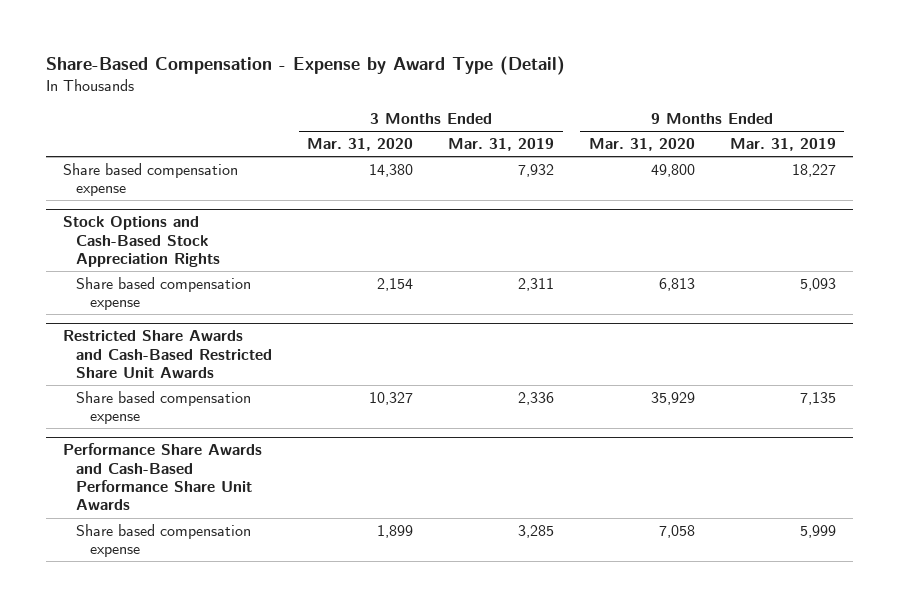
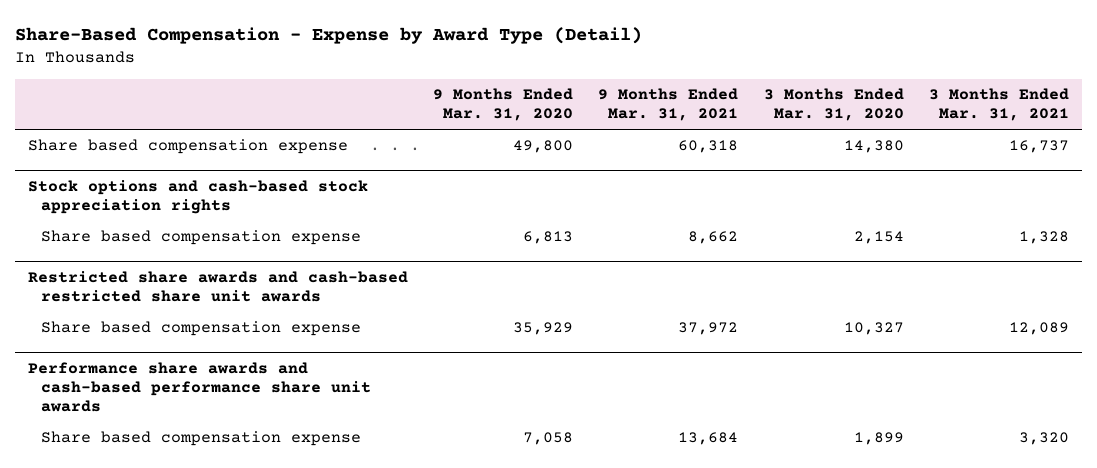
- | 3 Months Ended Mar. 31, 2020 | 3 Months Ended Mar. 31, 2019 | 9 Months Ended Mar. 31, 2020 | 9 Months Ended Mar. 31, 2019
+ | 9 Months Ended Mar. 31, 2020 | 9 Months Ended Mar. 31, 2021 | 3 Months Ended Mar. 31, 2020 | 3 Months Ended Mar. 31, 2021
- Stock Options and Cash-Based Stock Appreciation Rights
+ Stock options and cash-based stock appreciation rights
- Restricted Share Awards and Cash-Based Restricted Share Unit Awards
+ Restricted share awards and cash-based restricted share unit awards
- Performance Share Awards and Cash-Based Performance Share Unit Awards
+ Performance share awards and cash-based performance share unit awards

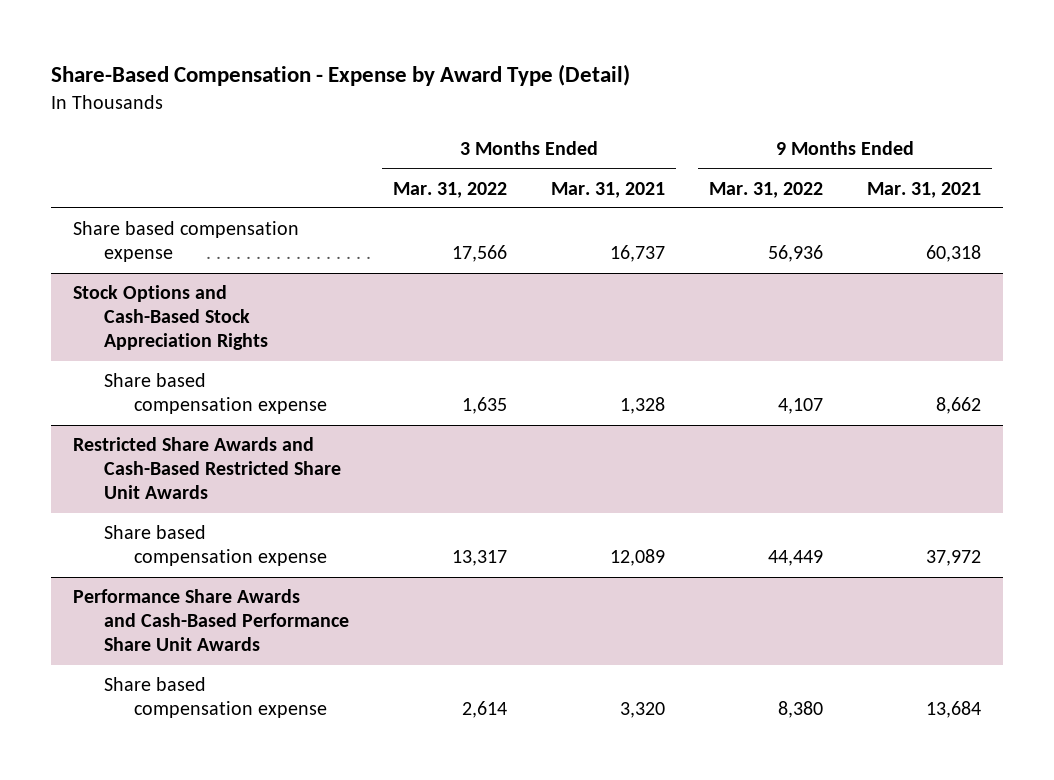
- | 9 Months Ended Mar. 31, 2020 | 9 Months Ended Mar. 31, 2021 | 3 Months Ended Mar. 31, 2020 | 3 Months Ended Mar. 31, 2021
+ | 3 Months Ended Mar. 31, 2022 | 3 Months Ended Mar. 31, 2021 | 9 Months Ended Mar. 31, 2022 | 9 Months Ended Mar. 31, 2021
- Stock options and cash-based stock appreciation rights
+ Stock Options and Cash-Based Stock Appreciation Rights
- Restricted share awards and cash-based restricted share unit awards
+ Restricted Share Awards and Cash-Based Restricted Share Unit Awards
- Performance share awards and cash-based performance share unit awards
+ Performance Share Awards and Cash-Based Performance Share Unit Awards

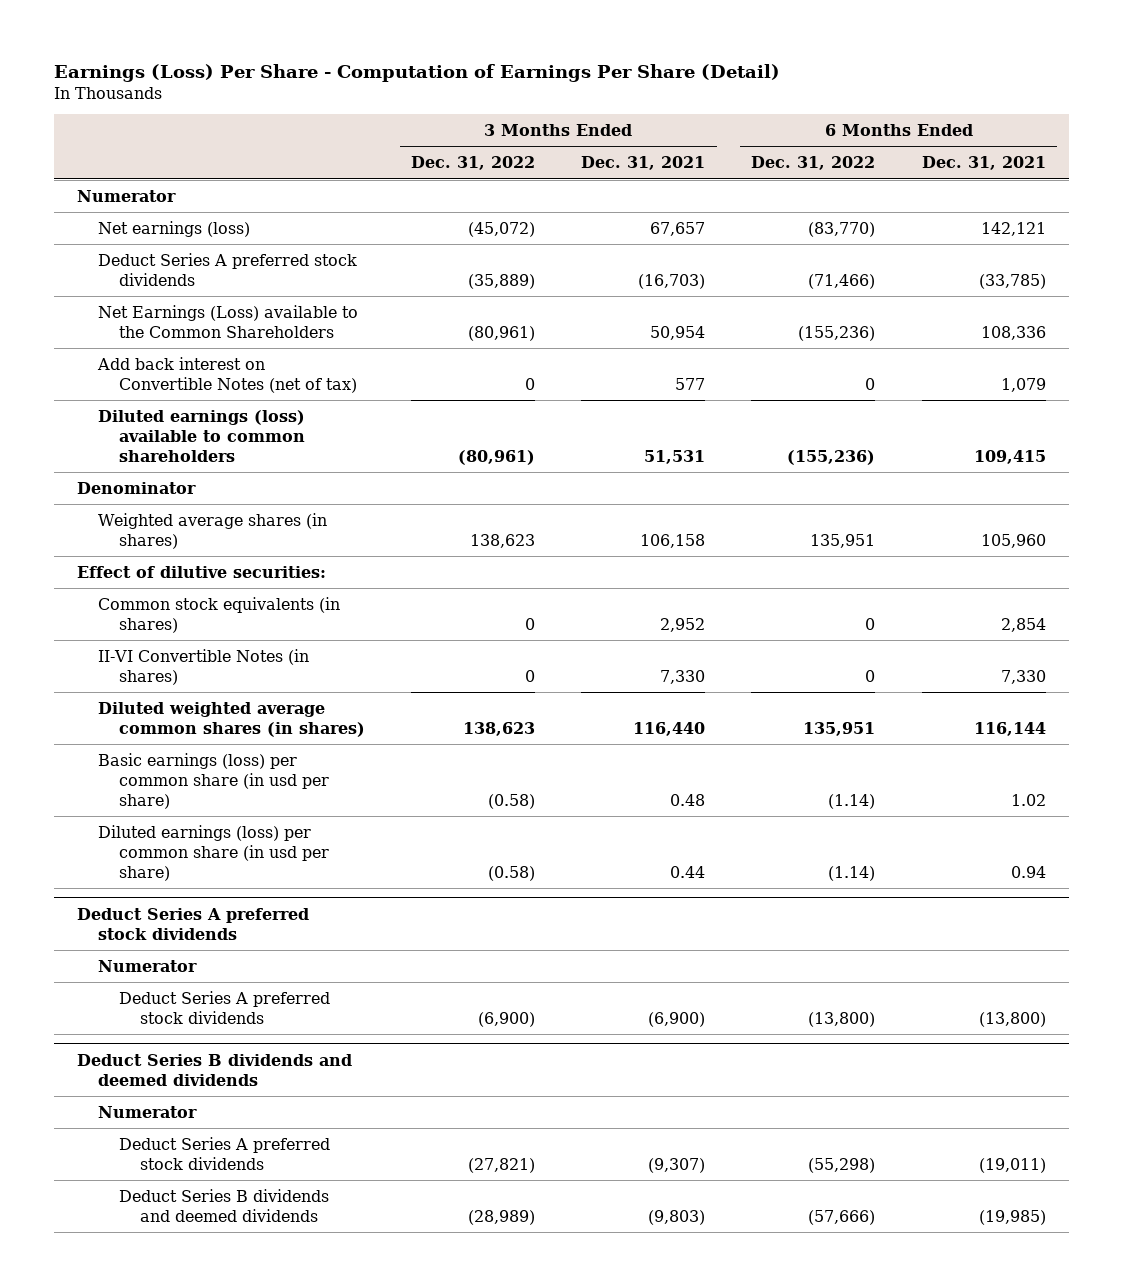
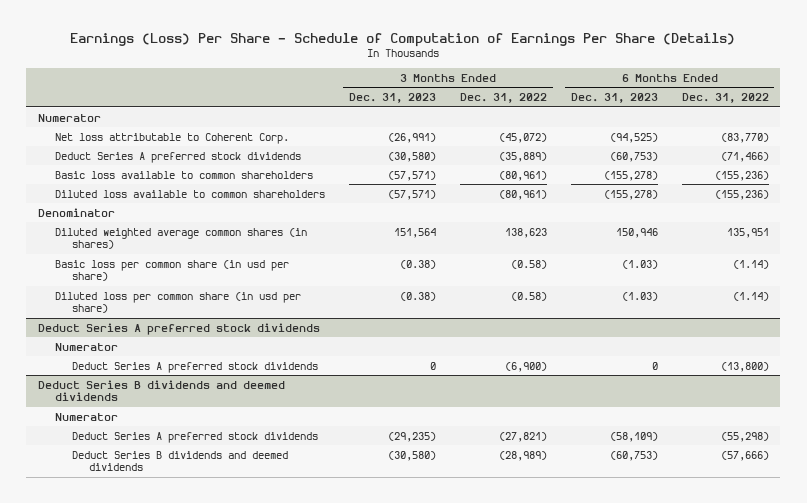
- Earnings (Loss) Per Share - Computation of Earnings Per Share (Detail)
+ Earnings (Loss) Per Share - Schedule of Computation of Earnings Per Share (Details)
- | 3 Months Ended Dec. 31, 2022 | 3 Months Ended Dec. 31, 2021 | 6 Months Ended Dec. 31, 2022 | 6 Months Ended Dec. 31, 2021
+ | 3 Months Ended Dec. 31, 2023 | 3 Months Ended Dec. 31, 2022 | 6 Months Ended Dec. 31, 2023 | 6 Months Ended Dec. 31, 2022
- Net earnings (loss) | (45,072) | 67,657 | (83,770) | 142,121
+ Net loss attributable to Coherent Corp. | (26,991) | (45,072) | (94,525) | (83,770)
- Net Earnings (Loss) available to the Common Shareholders | (80,961) | 50,954 | (155,236) | 108,336
- Add back interest on Convertible Notes (net of tax) | 0 | 577 | 0 | 1,079
- Diluted earnings (loss) available to common shareholders | (80,961) | 51,531 | (155,236) | 109,415
+ Basic loss available to common shareholders | (57,571) | (80,961) | (155,278) | (155,236)
+ Diluted loss available to common shareholders | (57,571) | (80,961) | (155,278) | (155,236)
- Weighted average shares (in shares) | 138,623 | 106,158 | 135,951 | 105,960
- Effect of dilutive securities:
- Common stock equivalents (in shares) | 0 | 2,952 | 0 | 2,854
- II-VI Convertible Notes (in shares) | 0 | 7,330 | 0 | 7,330
- Basic earnings (loss) per common share (in usd per share) | (0.58) | 0.48 | (1.14) | 1.02
- Diluted earnings (loss) per common share (in usd per share) | (0.58) | 0.44 | (1.14) | 0.94
+ Basic loss per common share (in usd per share) | (0.38) | (0.58) | (1.03) | (1.14)
+ Diluted loss per common share (in usd per share) | (0.38) | (0.58) | (1.03) | (1.14)

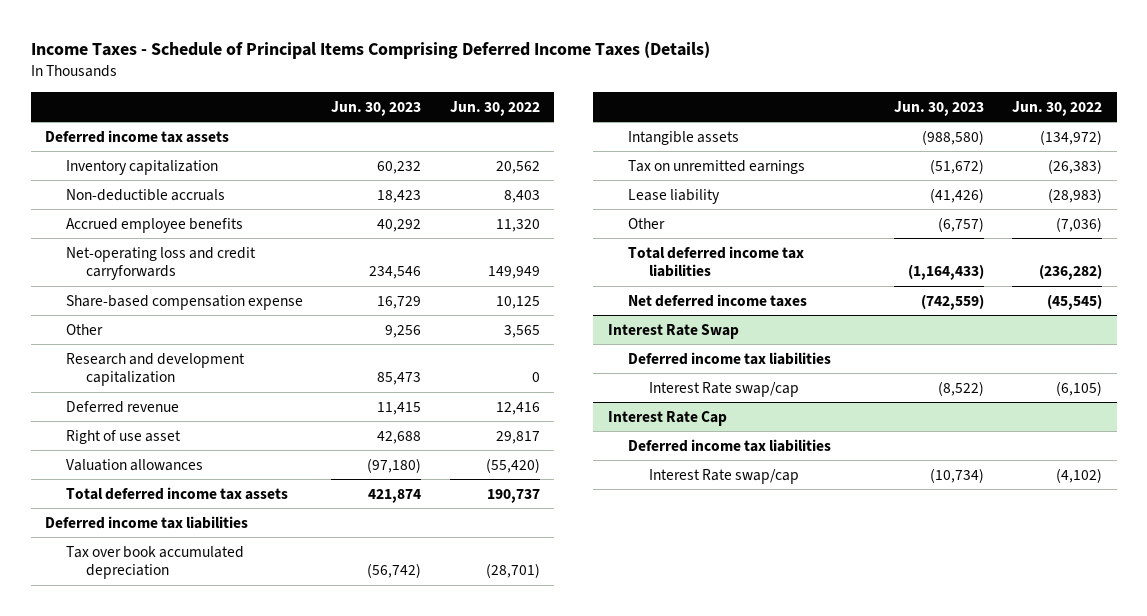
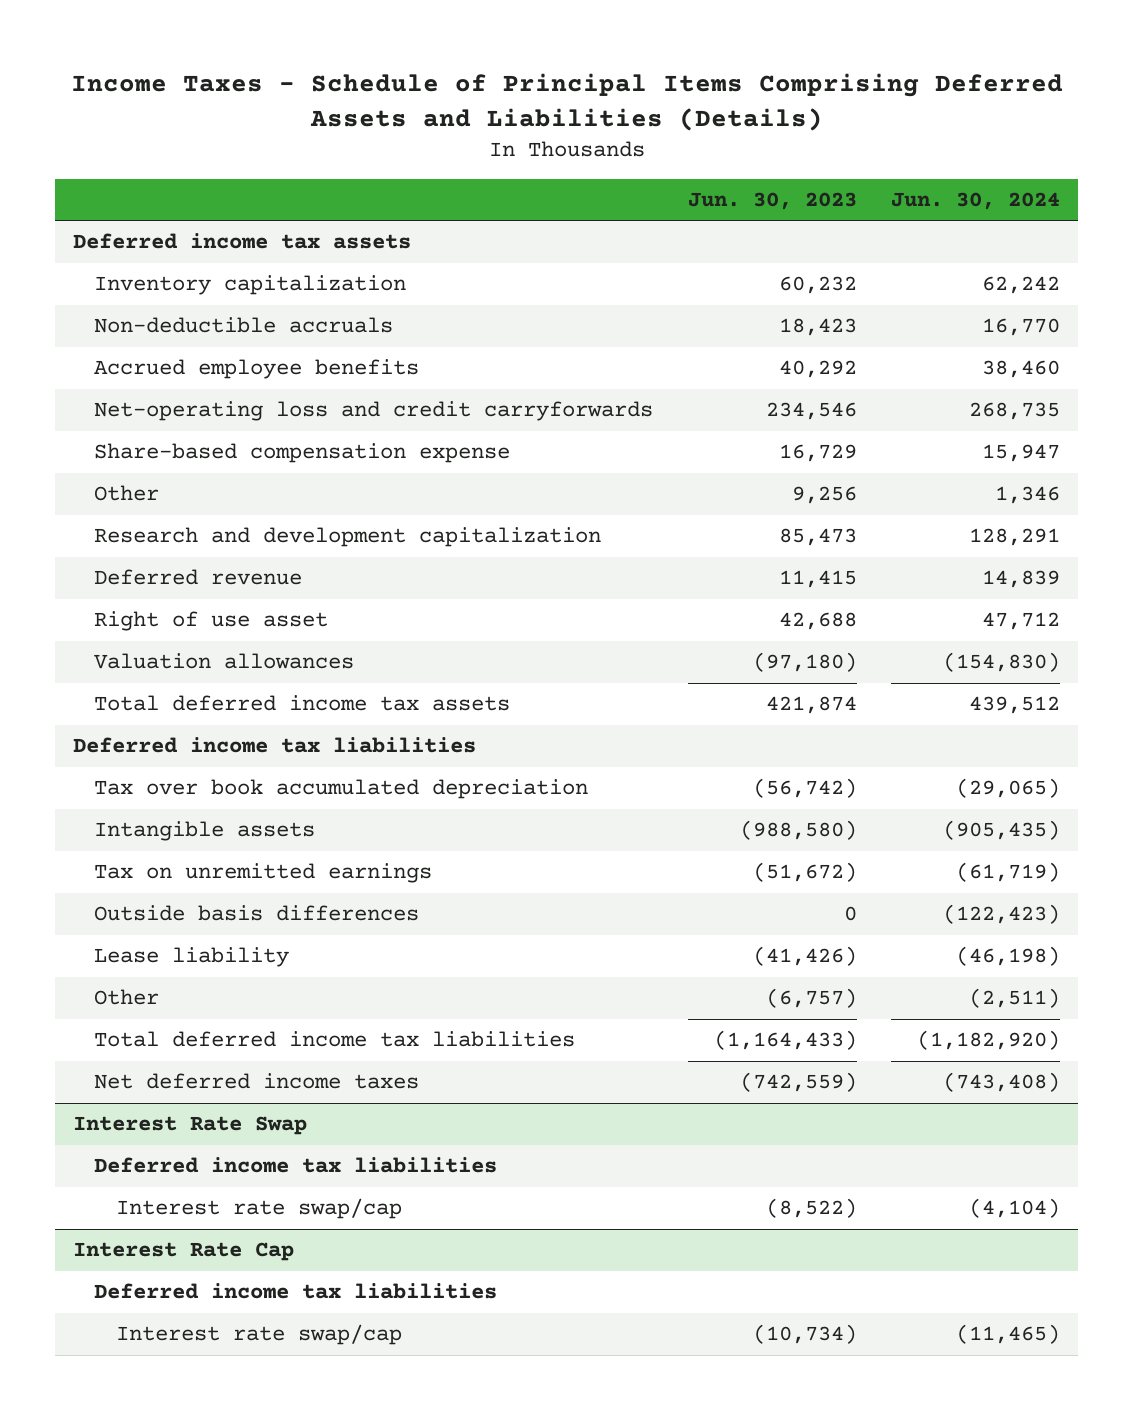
- Income Taxes - Schedule of Principal Items Comprising Deferred Income Taxes (Details)
+ Income Taxes - Schedule of Principal Items Comprising Deferred Assets and Liabilities (Details)
- | Jun. 30, 2023 | Jun. 30, 2022
+ | Jun. 30, 2023 | Jun. 30, 2024
+ Outside basis differences | 0 | (122,423)
@ Interest Rate Swap
- Interest Rate swap/cap | (8,522) | (6,105)
+ Interest rate swap/cap | (8,522) | (4,104)
@ Interest Rate Cap
- Interest Rate swap/cap | (10,734) | (4,102)
+ Interest rate swap/cap | (10,734) | (11,465)

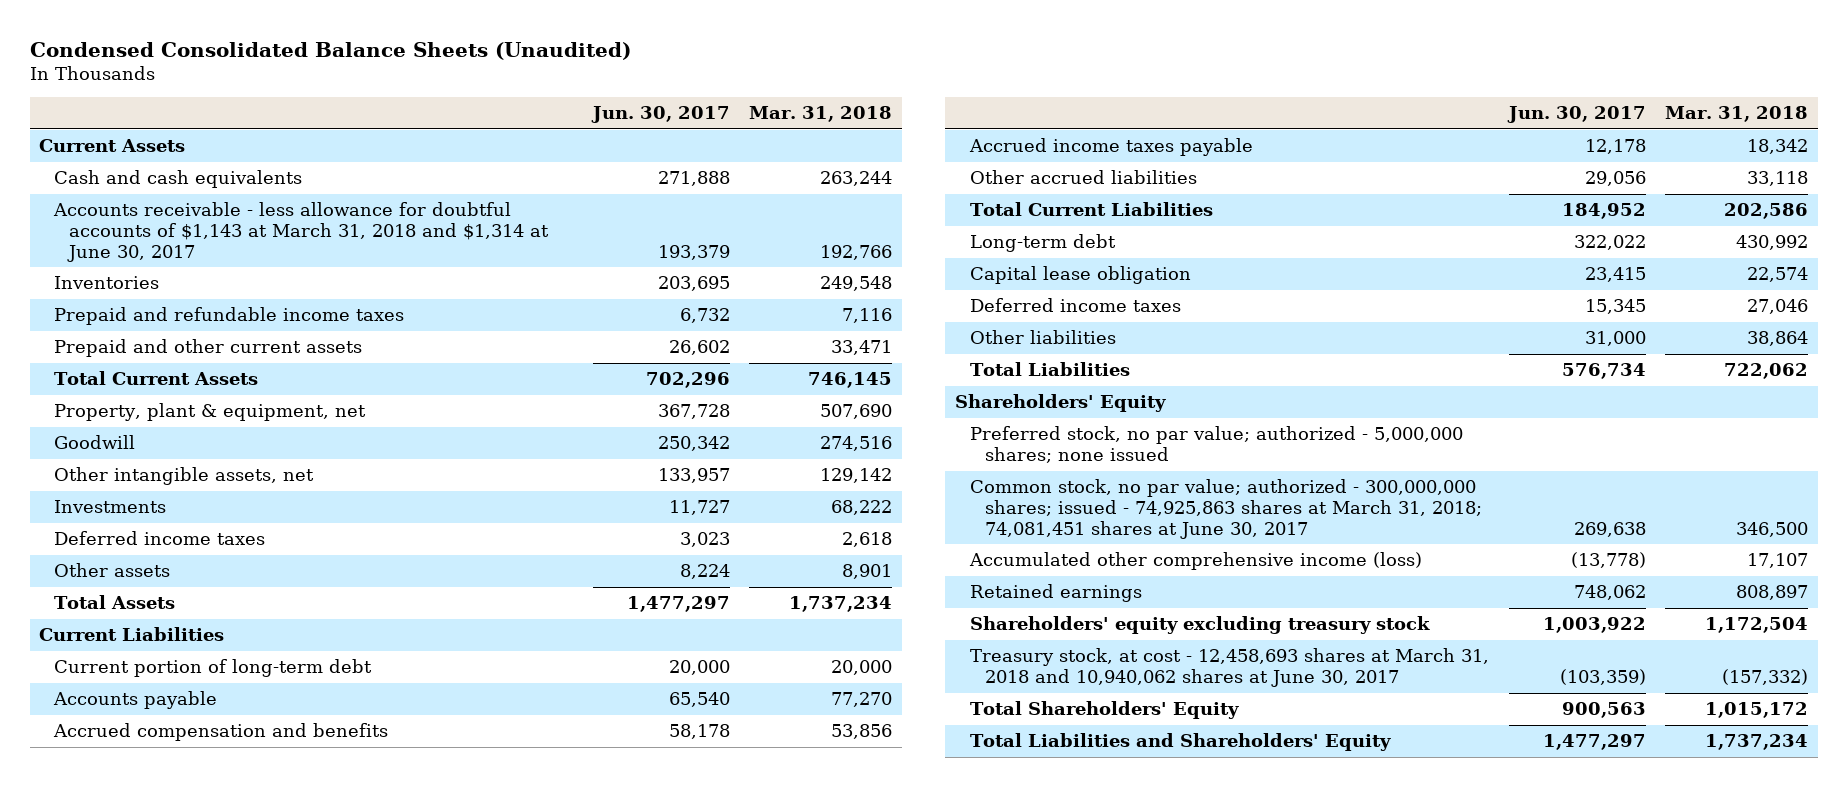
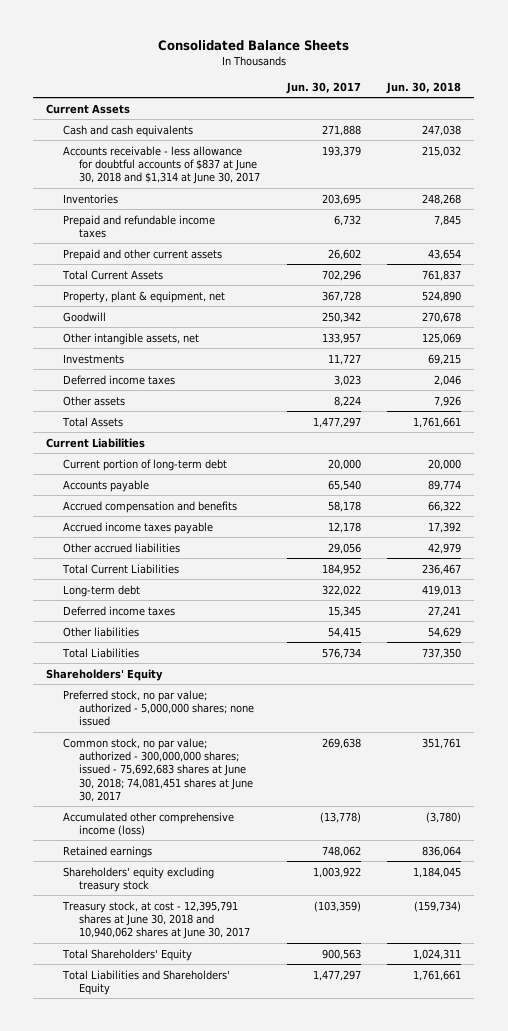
- Condensed Consolidated Balance Sheets (Unaudited)
+ Consolidated Balance Sheets
- | Jun. 30, 2017 | Mar. 31, 2018
+ | Jun. 30, 2017 | Jun. 30, 2018
- Accounts receivable - less allowance for doubtful accounts of $1,143 at March 31, 2018 and $1,314 at June 30, 2017 | 193,379 | 192,766
+ Accounts receivable - less allowance for doubtful accounts of $837 at June 30, 2018 and $1,314 at June 30, 2017 | 193,379 | 215,032
- Capital lease obligation | 23,415 | 22,574
- Other liabilities | 31,000 | 38,864
+ Other liabilities | 54,415 | 54,629
- Common stock, no par value; authorized - 300,000,000 shares; issued - 74,925,863 shares at March 31, 2018; 74,081,451 shares at June 30, 2017 | 269,638 | 346,500
+ Common stock, no par value; authorized - 300,000,000 shares; issued - 75,692,683 shares at June 30, 2018; 74,081,451 shares at June 30, 2017 | 269,638 | 351,761
- Treasury stock, at cost - 12,458,693 shares at March 31, 2018 and 10,940,062 shares at June 30, 2017 | (103,359) | (157,332)
+ Treasury stock, at cost - 12,395,791 shares at June 30, 2018 and 10,940,062 shares at June 30, 2017 | (103,359) | (159,734)

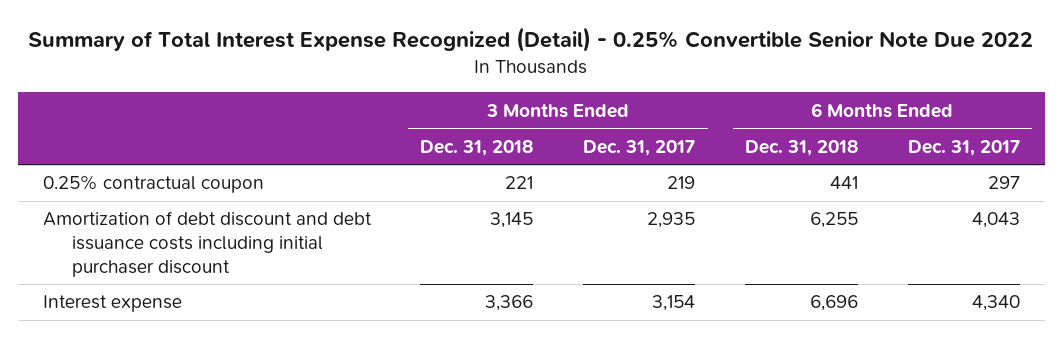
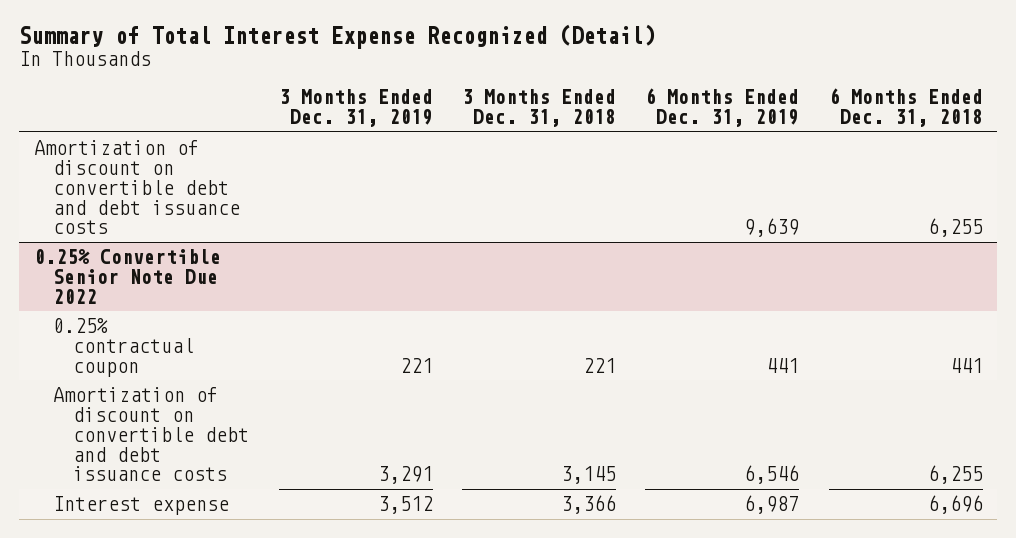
- Summary of Total Interest Expense Recognized (Detail) - 0.25% Convertible Senior Note Due 2022
+ Summary of Total Interest Expense Recognized (Detail)
- | 3 Months Ended Dec. 31, 2018 | 3 Months Ended Dec. 31, 2017 | 6 Months Ended Dec. 31, 2018 | 6 Months Ended Dec. 31, 2017
+ | 3 Months Ended Dec. 31, 2019 | 3 Months Ended Dec. 31, 2018 | 6 Months Ended Dec. 31, 2019 | 6 Months Ended Dec. 31, 2018
+ Amortization of discount on convertible debt and debt issuance costs | | | 9,639 | 6,255
+ 0.25% Convertible Senior Note Due 2022
- Amortization of debt discount and debt issuance costs including initial purchaser discount | 3,145 | 2,935 | 6,255 | 4,043
+ Amortization of discount on convertible debt and debt issuance costs | 3,291 | 3,145 | 6,546 | 6,255

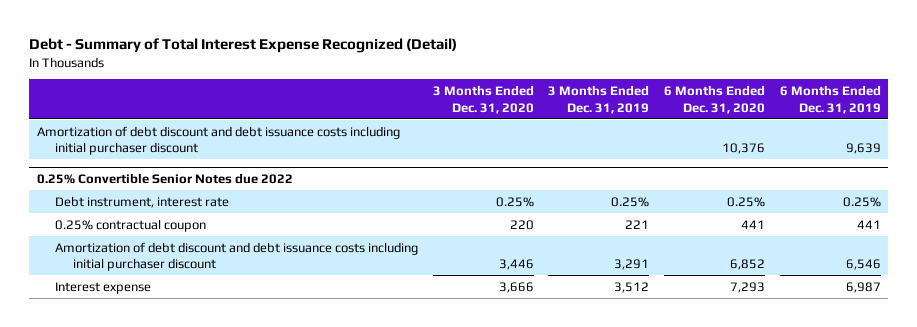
- Summary of Total Interest Expense Recognized (Detail)
+ Debt - Summary of Total Interest Expense Recognized (Detail)
- | 3 Months Ended Dec. 31, 2019 | 3 Months Ended Dec. 31, 2018 | 6 Months Ended Dec. 31, 2019 | 6 Months Ended Dec. 31, 2018
+ | 3 Months Ended Dec. 31, 2020 | 3 Months Ended Dec. 31, 2019 | 6 Months Ended Dec. 31, 2020 | 6 Months Ended Dec. 31, 2019
- Amortization of discount on convertible debt and debt issuance costs | | | 9,639 | 6,255
- 0.25% Convertible Senior Note Due 2022
+ Amortization of debt discount and debt issuance costs including initial purchaser discount | | | 10,376 | 9,639
+ 0.25% Convertible Senior Notes due 2022
+ Debt instrument, interest rate | 0.25% | 0.25% | 0.25% | 0.25%
- Amortization of discount on convertible debt and debt issuance costs | 3,291 | 3,145 | 6,546 | 6,255
+ Amortization of debt discount and debt issuance costs including initial purchaser discount | 3,446 | 3,291 | 6,852 | 6,546

